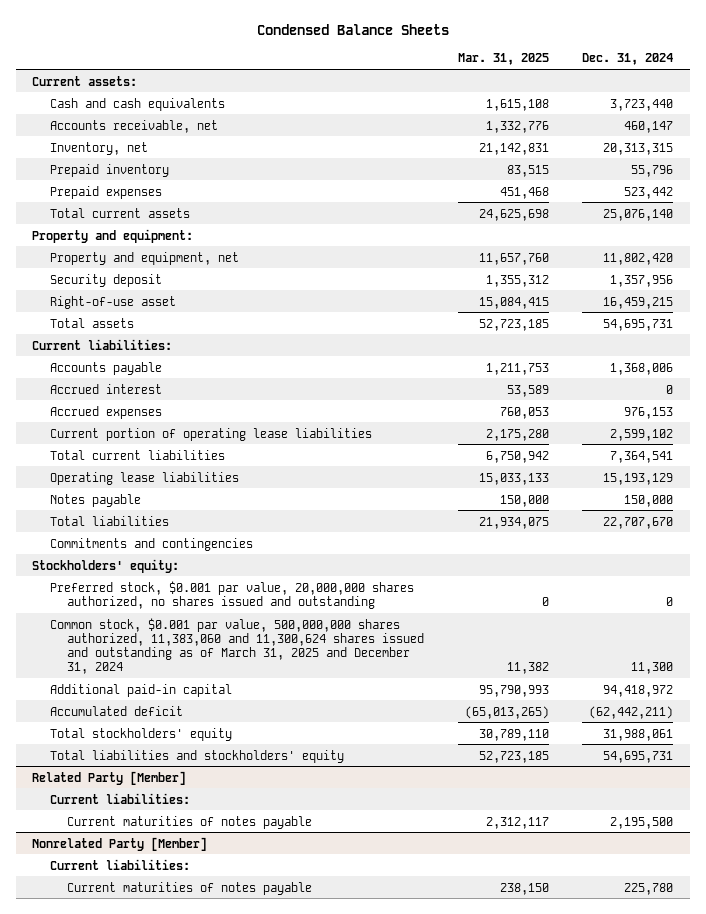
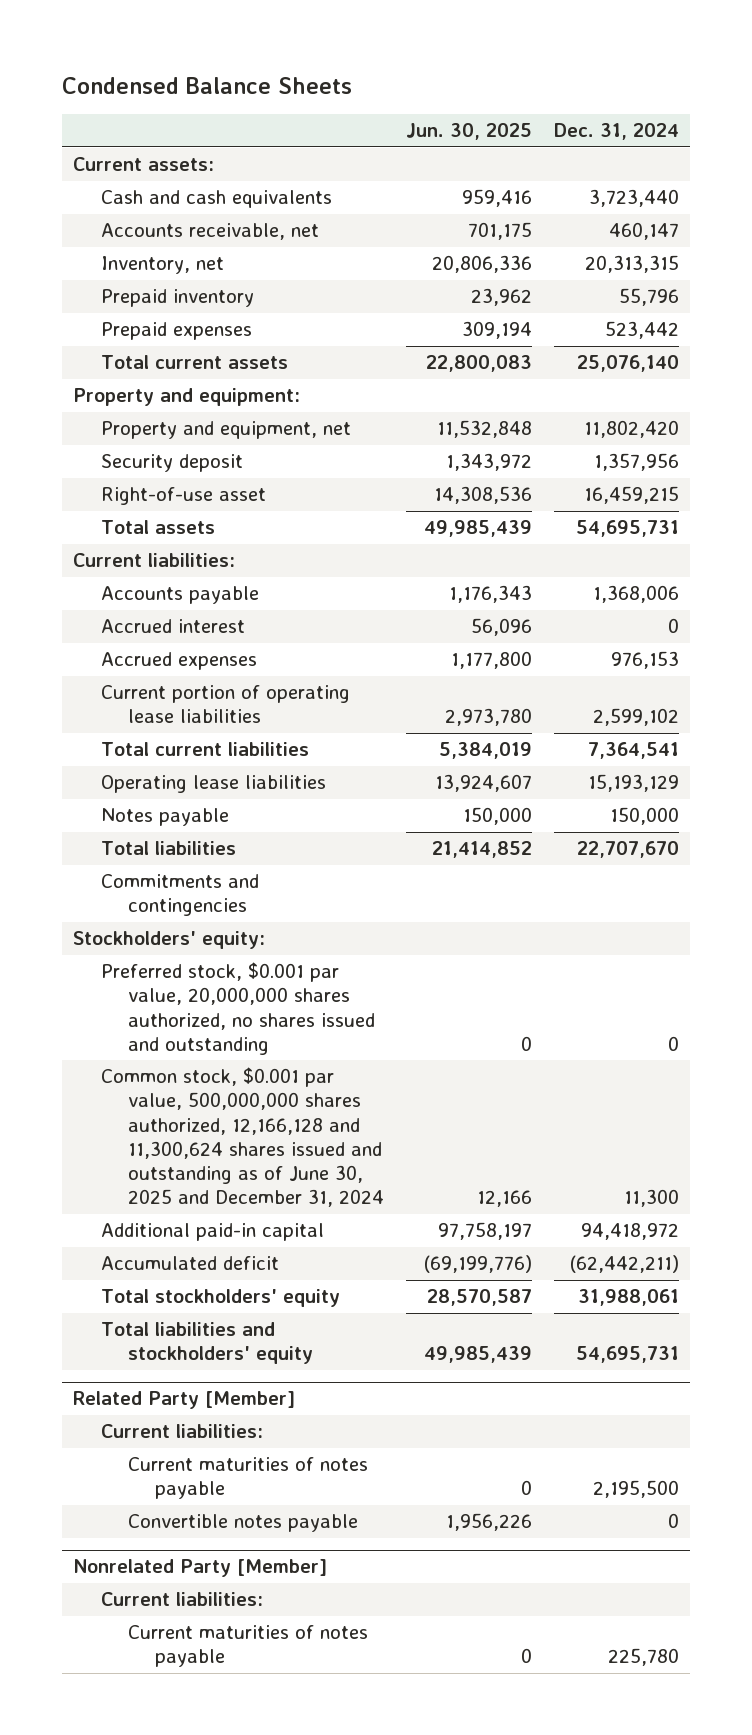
- | Mar. 31, 2025 | Dec. 31, 2024
+ | Jun. 30, 2025 | Dec. 31, 2024
- Common stock, $0.001 par value, 500,000,000 shares authorized, 11,383,060 and 11,300,624 shares issued and outstanding as of March 31, 2025 and December 31, 2024 | 11,382 | 11,300
+ Common stock, $0.001 par value, 500,000,000 shares authorized, 12,166,128 and 11,300,624 shares issued and outstanding as of June 30, 2025 and December 31, 2024 | 12,166 | 11,300
@ Related Party [Member]
+ Convertible notes payable | 1,956,226 | 0

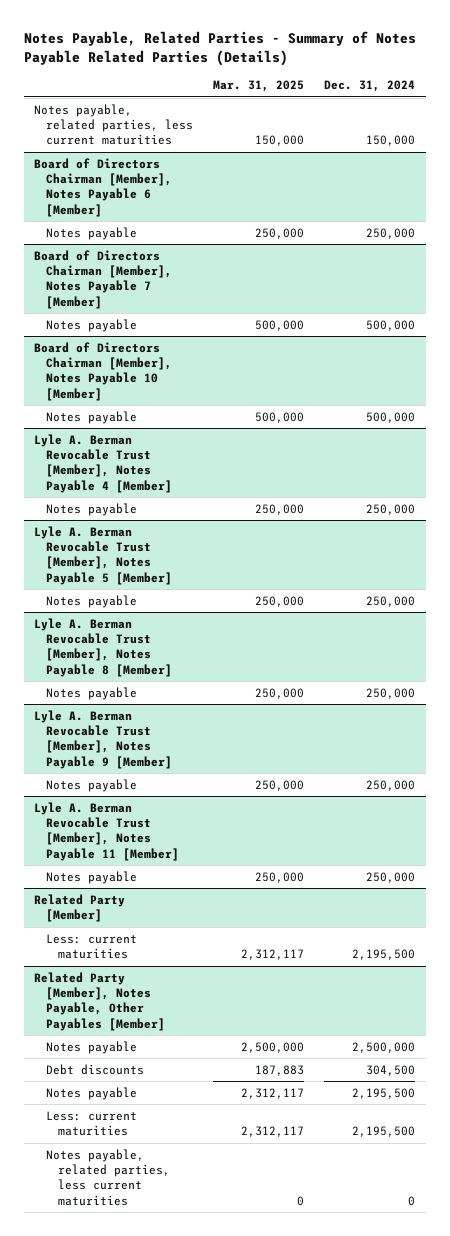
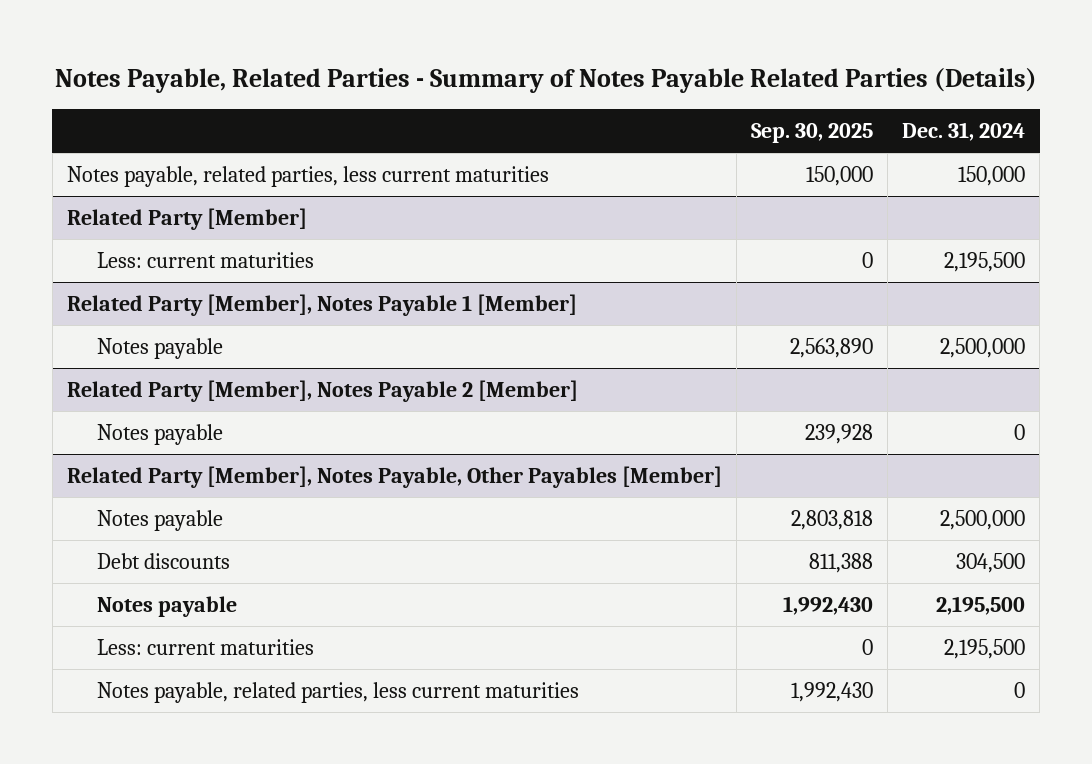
- | Mar. 31, 2025 | Dec. 31, 2024
+ | Sep. 30, 2025 | Dec. 31, 2024
- Board of Directors Chairman [Member], Notes Payable 6 [Member]
- Notes payable | 250,000 | 250,000
- Board of Directors Chairman [Member], Notes Payable 7 [Member]
- Notes payable | 500,000 | 500,000
- Board of Directors Chairman [Member], Notes Payable 10 [Member]
- Notes payable | 500,000 | 500,000
- Lyle A. Berman Revocable Trust [Member], Notes Payable 4 [Member]
- Notes payable | 250,000 | 250,000
- Lyle A. Berman Revocable Trust [Member], Notes Payable 5 [Member]
- Notes payable | 250,000 | 250,000
- Lyle A. Berman Revocable Trust [Member], Notes Payable 8 [Member]
- Notes payable | 250,000 | 250,000
- Lyle A. Berman Revocable Trust [Member], Notes Payable 9 [Member]
- Notes payable | 250,000 | 250,000
- Lyle A. Berman Revocable Trust [Member], Notes Payable 11 [Member]
- Notes payable | 250,000 | 250,000
+ Related Party [Member], Notes Payable 1 [Member]
+ Notes payable | 2,563,890 | 2,500,000
+ Related Party [Member], Notes Payable 2 [Member]
+ Notes payable | 239,928 | 0

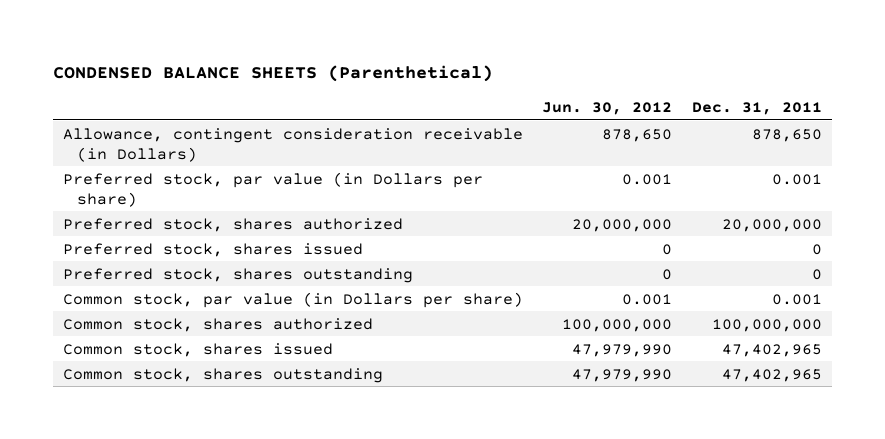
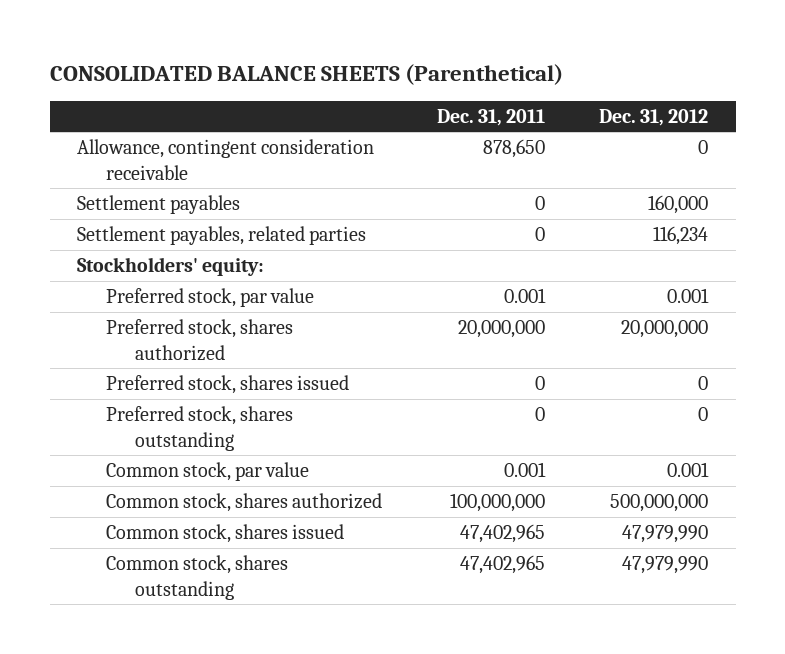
- CONDENSED BALANCE SHEETS (Parenthetical)
+ CONSOLIDATED BALANCE SHEETS (Parenthetical)
- | Jun. 30, 2012 | Dec. 31, 2011
+ | Dec. 31, 2011 | Dec. 31, 2012
- Allowance, contingent consideration receivable (in Dollars) | 878,650 | 878,650
- Preferred stock, par value (in Dollars per share) | 0.001 | 0.001
+ Allowance, contingent consideration receivable | 878,650 | 0
+ Settlement payables | 0 | 160,000
+ Settlement payables, related parties | 0 | 116,234
+ Stockholders' equity:
+ Preferred stock, par value | 0.001 | 0.001
- Common stock, par value (in Dollars per share) | 0.001 | 0.001
+ Common stock, par value | 0.001 | 0.001

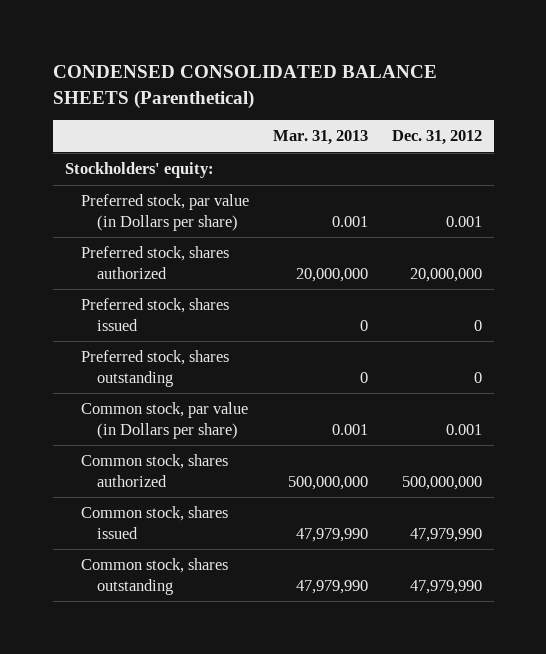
- CONSOLIDATED BALANCE SHEETS (Parenthetical)
+ CONDENSED CONSOLIDATED BALANCE SHEETS (Parenthetical)
- | Dec. 31, 2011 | Dec. 31, 2012
+ | Mar. 31, 2013 | Dec. 31, 2012
- Allowance, contingent consideration receivable | 878,650 | 0
- Settlement payables | 0 | 160,000
- Settlement payables, related parties | 0 | 116,234
- Preferred stock, par value | 0.001 | 0.001
+ Preferred stock, par value (in Dollars per share) | 0.001 | 0.001
- Common stock, par value | 0.001 | 0.001
+ Common stock, par value (in Dollars per share) | 0.001 | 0.001

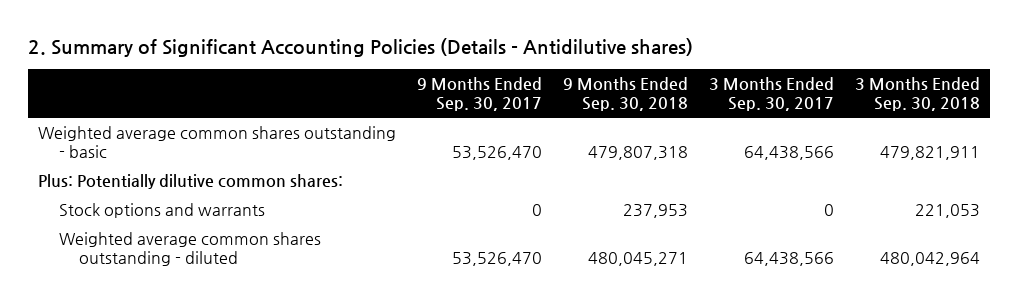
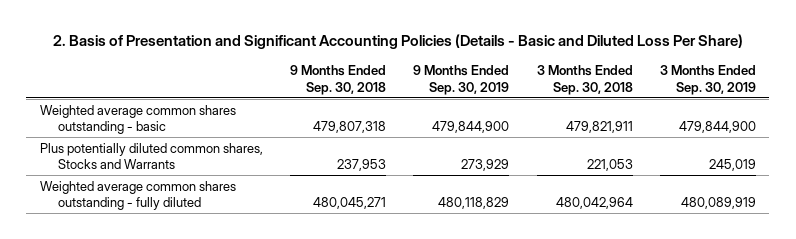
- 2. Summary of Significant Accounting Policies (Details - Antidilutive shares)
+ 2. Basis of Presentation and Significant Accounting Policies (Details - Basic and Diluted Loss Per Share)
- | 9 Months Ended Sep. 30, 2017 | 9 Months Ended Sep. 30, 2018 | 3 Months Ended Sep. 30, 2017 | 3 Months Ended Sep. 30, 2018
+ | 9 Months Ended Sep. 30, 2018 | 9 Months Ended Sep. 30, 2019 | 3 Months Ended Sep. 30, 2018 | 3 Months Ended Sep. 30, 2019
- Plus: Potentially dilutive common shares:
- Stock options and warrants | 0 | 237,953 | 0 | 221,053
- Weighted average common shares outstanding - diluted | 53,526,470 | 480,045,271 | 64,438,566 | 480,042,964
+ Plus potentially diluted common shares, Stocks and Warrants | 237,953 | 273,929 | 221,053 | 245,019
+ Weighted average common shares outstanding - fully diluted | 480,045,271 | 480,118,829 | 480,042,964 | 480,089,919

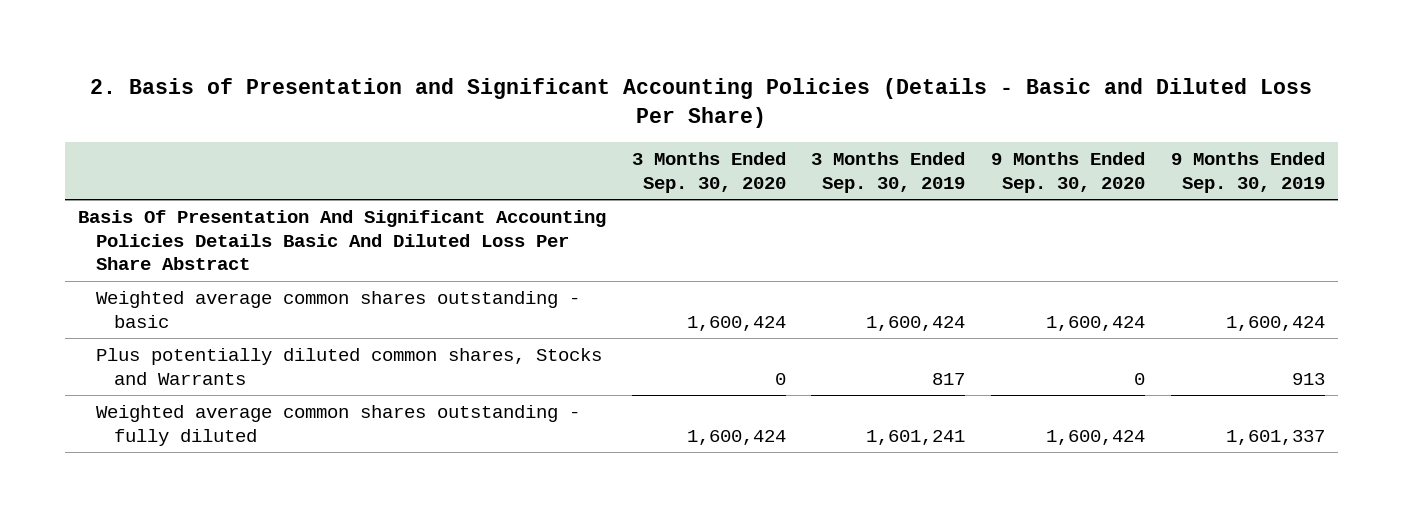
- | 9 Months Ended Sep. 30, 2018 | 9 Months Ended Sep. 30, 2019 | 3 Months Ended Sep. 30, 2018 | 3 Months Ended Sep. 30, 2019
+ | 3 Months Ended Sep. 30, 2020 | 3 Months Ended Sep. 30, 2019 | 9 Months Ended Sep. 30, 2020 | 9 Months Ended Sep. 30, 2019
- Weighted average common shares outstanding - basic | 479,807,318 | 479,844,900 | 479,821,911 | 479,844,900
- Plus potentially diluted common shares, Stocks and Warrants | 237,953 | 273,929 | 221,053 | 245,019
- Weighted average common shares outstanding - fully diluted | 480,045,271 | 480,118,829 | 480,042,964 | 480,089,919
+ Basis Of Presentation And Significant Accounting Policies Details Basic And Diluted Loss Per Share Abstract
+ Weighted average common shares outstanding - basic | 1,600,424 | 1,600,424 | 1,600,424 | 1,600,424
+ Plus potentially diluted common shares, Stocks and Warrants | 0 | 817 | 0 | 913
+ Weighted average common shares outstanding - fully diluted | 1,600,424 | 1,601,241 | 1,600,424 | 1,601,337

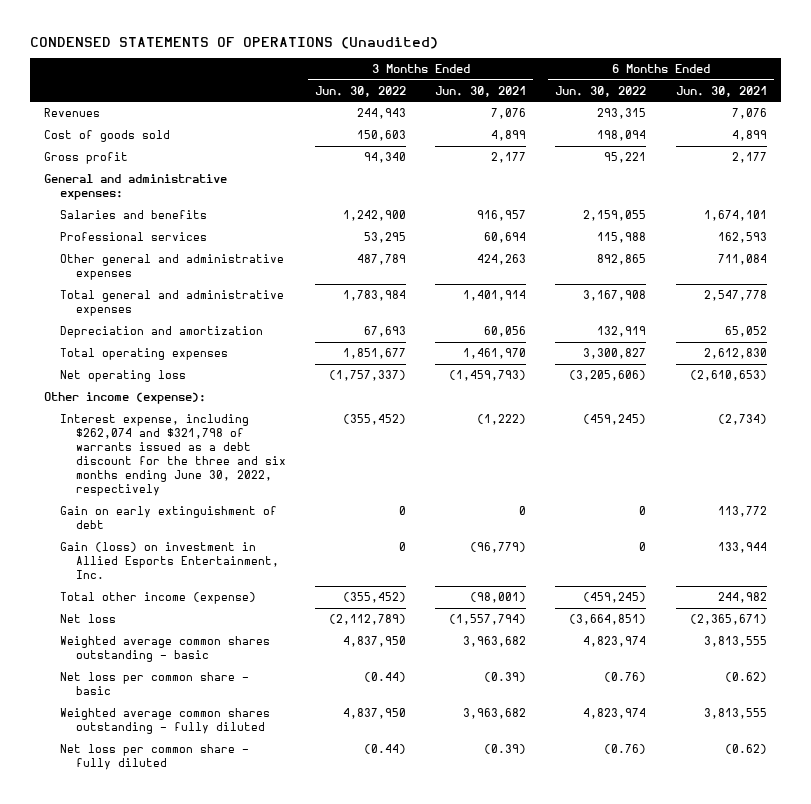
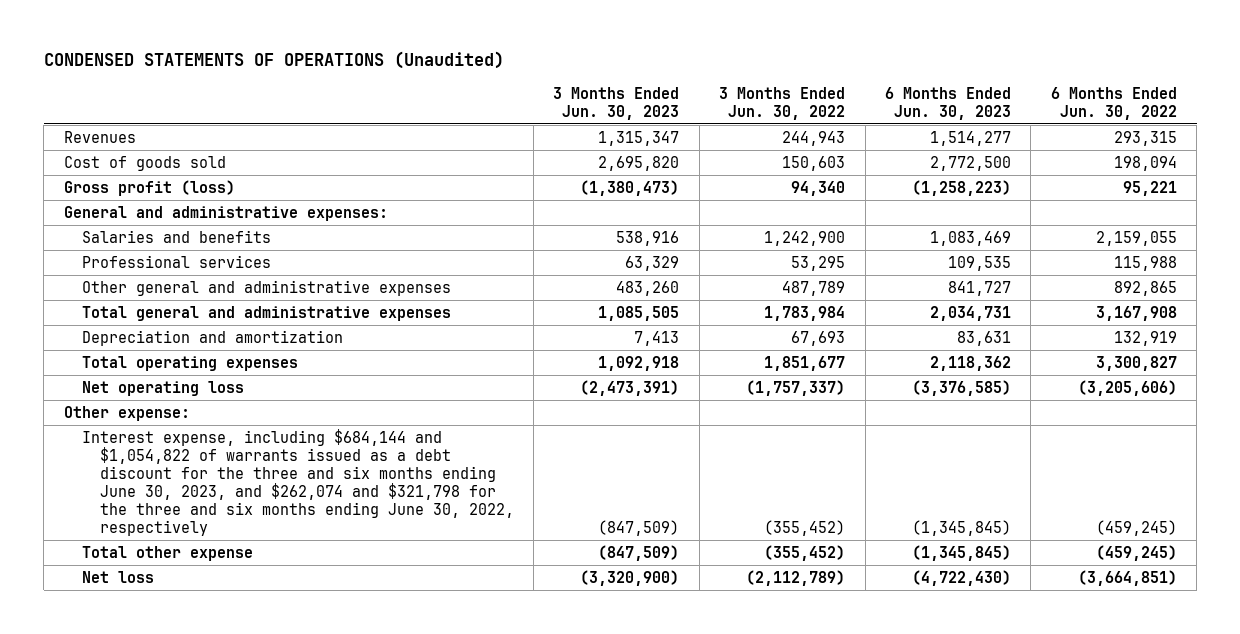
- | 3 Months Ended Jun. 30, 2022 | 3 Months Ended Jun. 30, 2021 | 6 Months Ended Jun. 30, 2022 | 6 Months Ended Jun. 30, 2021
+ | 3 Months Ended Jun. 30, 2023 | 3 Months Ended Jun. 30, 2022 | 6 Months Ended Jun. 30, 2023 | 6 Months Ended Jun. 30, 2022
- Gross profit | 94,340 | 2,177 | 95,221 | 2,177
+ Gross profit (loss) | (1,380,473) | 94,340 | (1,258,223) | 95,221
- Other income (expense):
- Interest expense, including $262,074 and $321,798 of warrants issued as a debt discount for the three and six months ending June 30, 2022, respectively | (355,452) | (1,222) | (459,245) | (2,734)
- Gain on early extinguishment of debt | 0 | 0 | 0 | 113,772
- Gain (loss) on investment in Allied Esports Entertainment, Inc. | 0 | (96,779) | 0 | 133,944
- Total other income (expense) | (355,452) | (98,001) | (459,245) | 244,982
+ Other expense:
+ Interest expense, including $684,144 and $1,054,822 of warrants issued as a debt discount for the three and six months ending June 30, 2023, and $262,074 and $321,798 for the three and six months ending June 30, 2022, respectively | (847,509) | (355,452) | (1,345,845) | (459,245)
+ Total other expense | (847,509) | (355,452) | (1,345,845) | (459,245)
- Weighted average common shares outstanding - basic | 4,837,950 | 3,963,682 | 4,823,974 | 3,813,555
- Net loss per common share - basic | (0.44) | (0.39) | (0.76) | (0.62)
- Weighted average common shares outstanding - fully diluted | 4,837,950 | 3,963,682 | 4,823,974 | 3,813,555
- Net loss per common share - fully diluted | (0.44) | (0.39) | (0.76) | (0.62)

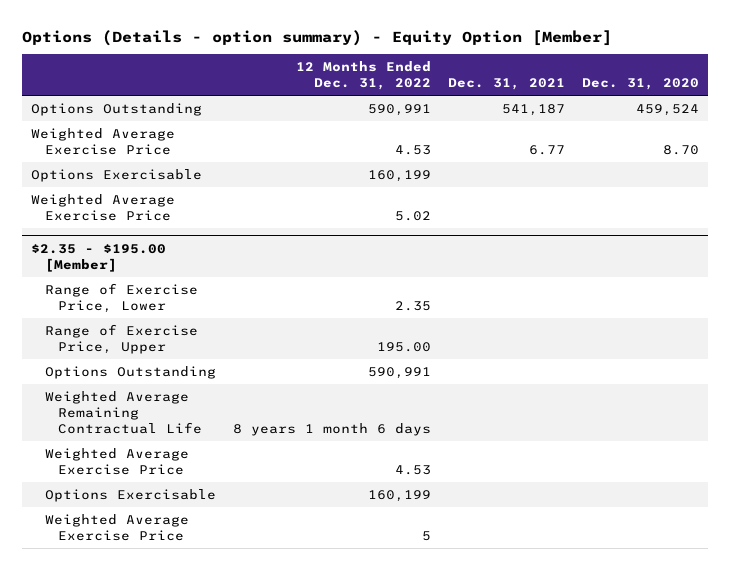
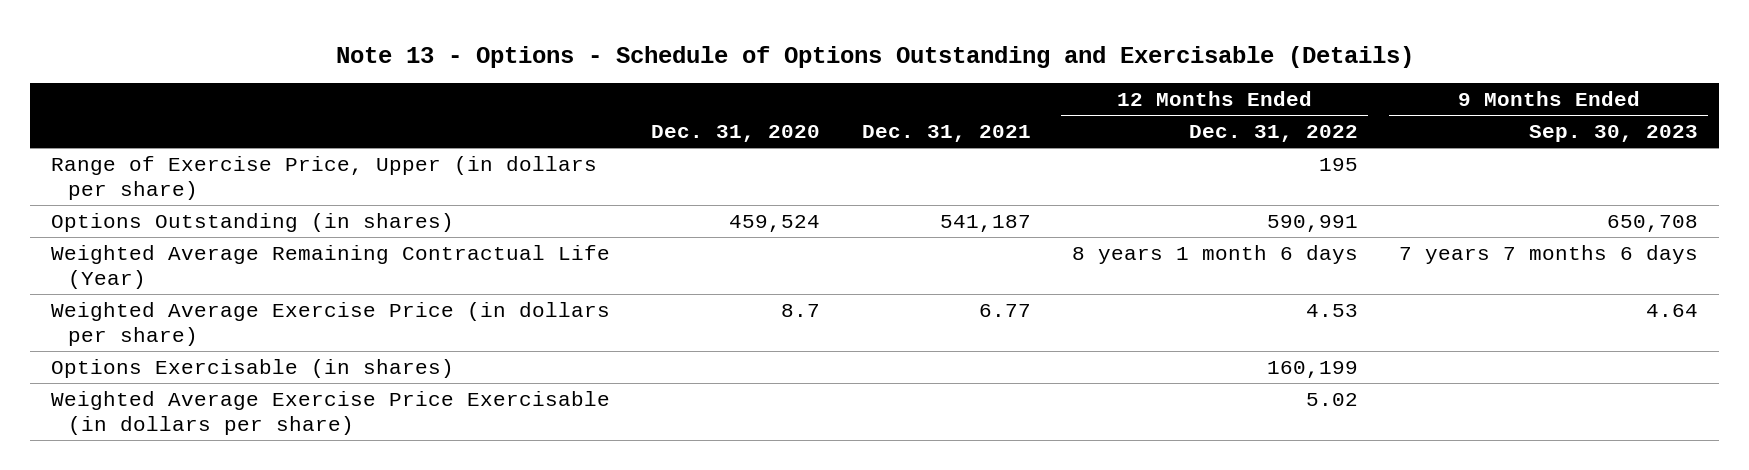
- Options (Details - option summary) - Equity Option [Member]
+ Note 13 - Options - Schedule of Options Outstanding and Exercisable (Details)
- | 12 Months Ended Dec. 31, 2022 | Dec. 31, 2021 | Dec. 31, 2020
+ | Dec. 31, 2020 | Dec. 31, 2021 | 12 Months Ended Dec. 31, 2022 | 9 Months Ended Sep. 30, 2023
- Options Outstanding | 590,991 | 541,187 | 459,524
- Weighted Average Exercise Price | 4.53 | 6.77 | 8.70
- Options Exercisable | 160,199 | |
- Weighted Average Exercise Price | 5.02 | |
- $2.35 - $195.00 [Member]
- Range of Exercise Price, Lower | 2.35 | |
- Range of Exercise Price, Upper | 195.00 | |
- Options Outstanding | 590,991 | |
- Weighted Average Remaining Contractual Life | 8 years 1 month 6 days | |
- Weighted Average Exercise Price | 4.53 | |
- Options Exercisable | 160,199 | |
- Weighted Average Exercise Price | 5 | |
+ Range of Exercise Price, Upper (in dollars per share) | | | 195 |
+ Options Outstanding (in shares) | 459,524 | 541,187 | 590,991 | 650,708
+ Weighted Average Remaining Contractual Life (Year) | | | 8 years 1 month 6 days | 7 years 7 months 6 days
+ Weighted Average Exercise Price (in dollars per share) | 8.7 | 6.77 | 4.53 | 4.64
+ Options Exercisable (in shares) | | | 160,199 |
+ Weighted Average Exercise Price Exercisable (in dollars per share) | | | 5.02 |

